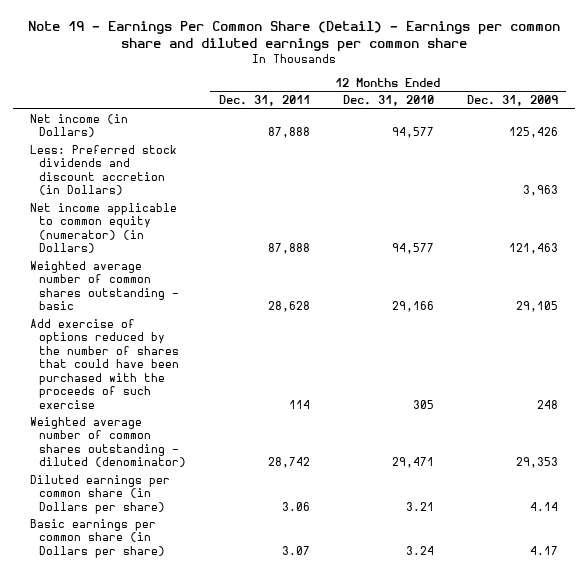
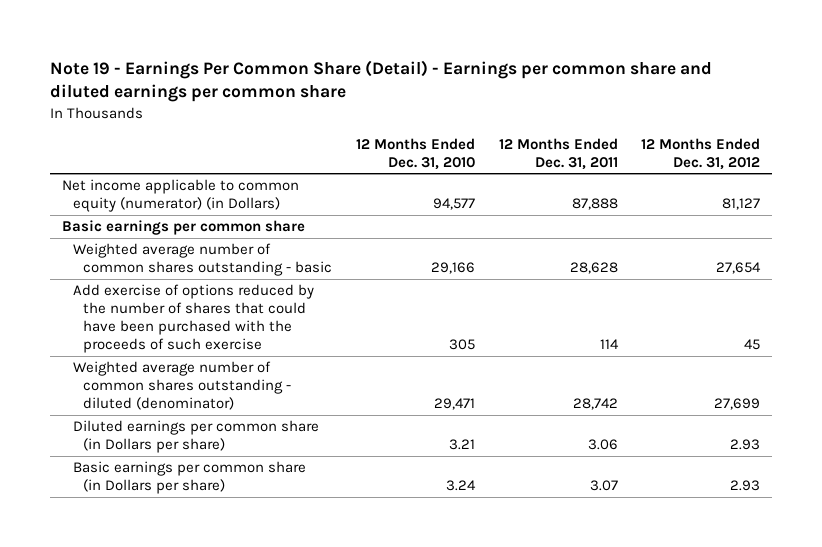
- | 12 Months Ended Dec. 31, 2011 | 12 Months Ended Dec. 31, 2010 | 12 Months Ended Dec. 31, 2009
+ | 12 Months Ended Dec. 31, 2010 | 12 Months Ended Dec. 31, 2011 | 12 Months Ended Dec. 31, 2012
- Net income (in Dollars) | 87,888 | 94,577 | 125,426
- Less: Preferred stock dividends and discount accretion (in Dollars) | | | 3,963
+ Basic earnings per common share

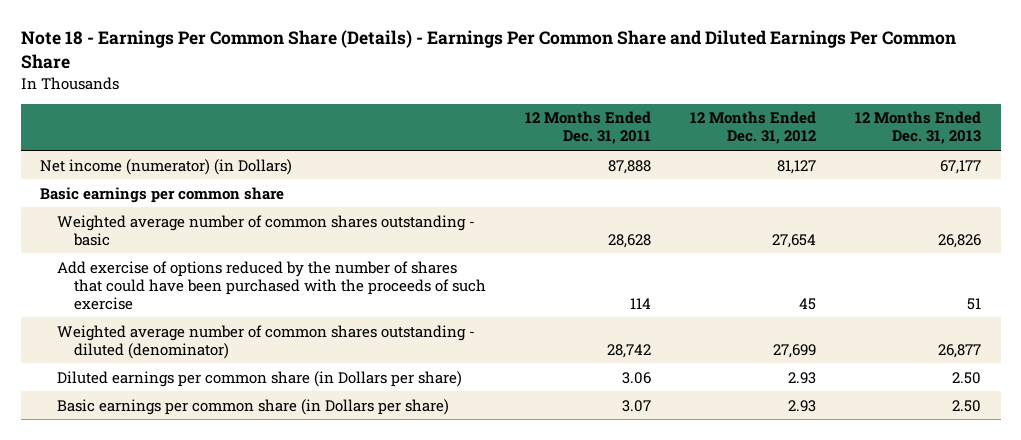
- Note 19 - Earnings Per Common Share (Detail) - Earnings per common share and diluted earnings per common share
+ Note 18 - Earnings Per Common Share (Details) - Earnings Per Common Share and Diluted Earnings Per Common Share
- | 12 Months Ended Dec. 31, 2010 | 12 Months Ended Dec. 31, 2011 | 12 Months Ended Dec. 31, 2012
+ | 12 Months Ended Dec. 31, 2011 | 12 Months Ended Dec. 31, 2012 | 12 Months Ended Dec. 31, 2013
- Net income applicable to common equity (numerator) (in Dollars) | 94,577 | 87,888 | 81,127
+ Net income (numerator) (in Dollars) | 87,888 | 81,127 | 67,177

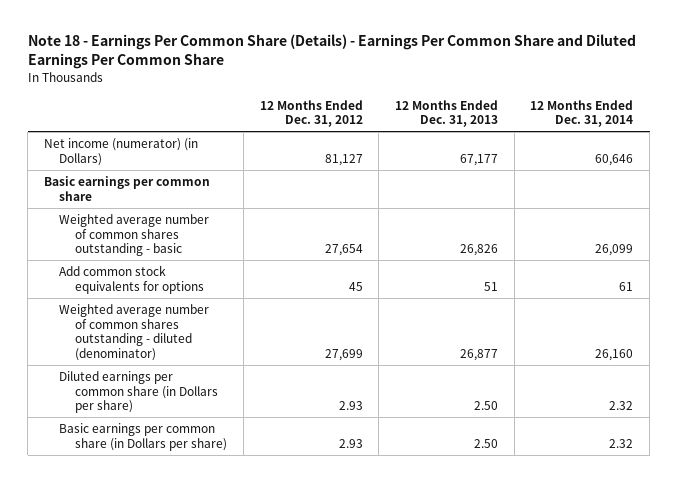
- | 12 Months Ended Dec. 31, 2011 | 12 Months Ended Dec. 31, 2012 | 12 Months Ended Dec. 31, 2013
+ | 12 Months Ended Dec. 31, 2012 | 12 Months Ended Dec. 31, 2013 | 12 Months Ended Dec. 31, 2014
- Add exercise of options reduced by the number of shares that could have been purchased with the proceeds of such exercise | 114 | 45 | 51
+ Add common stock equivalents for options | 45 | 51 | 61

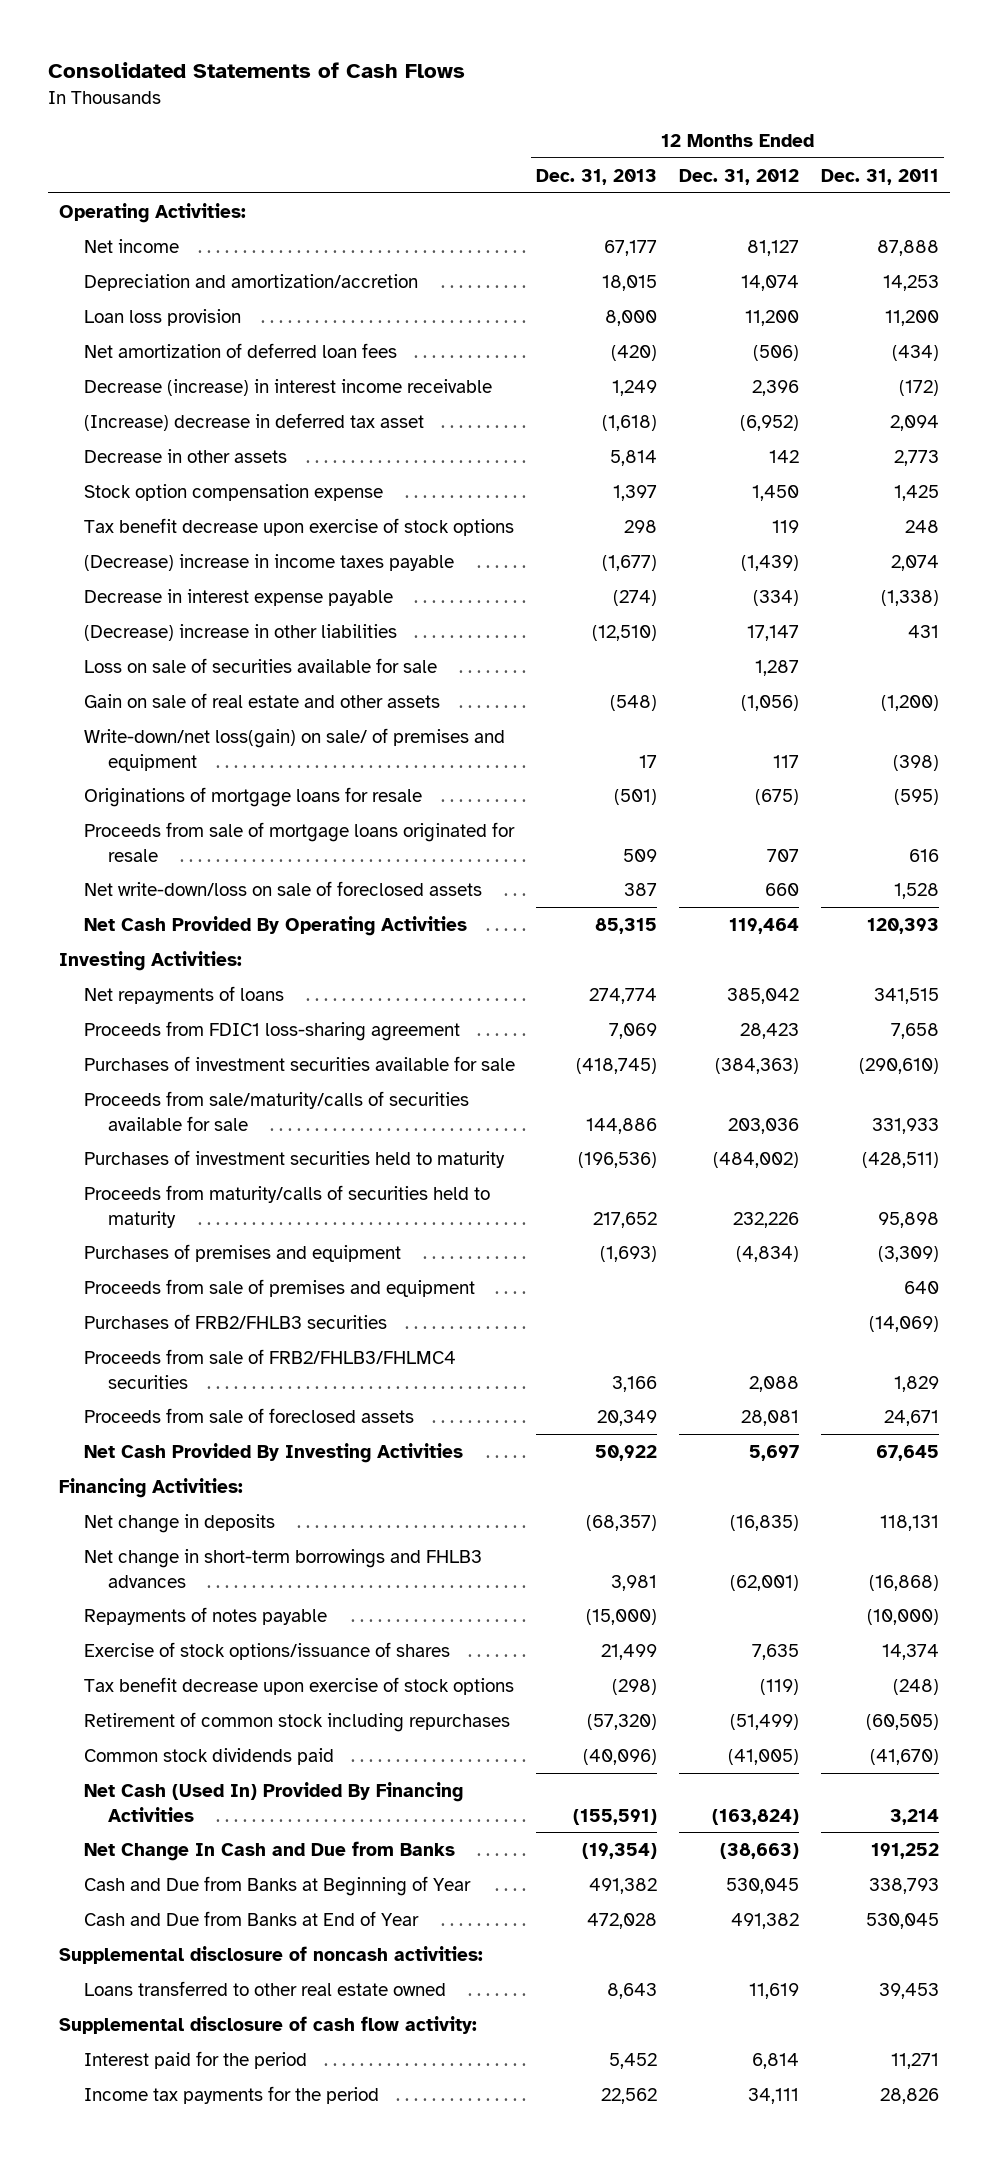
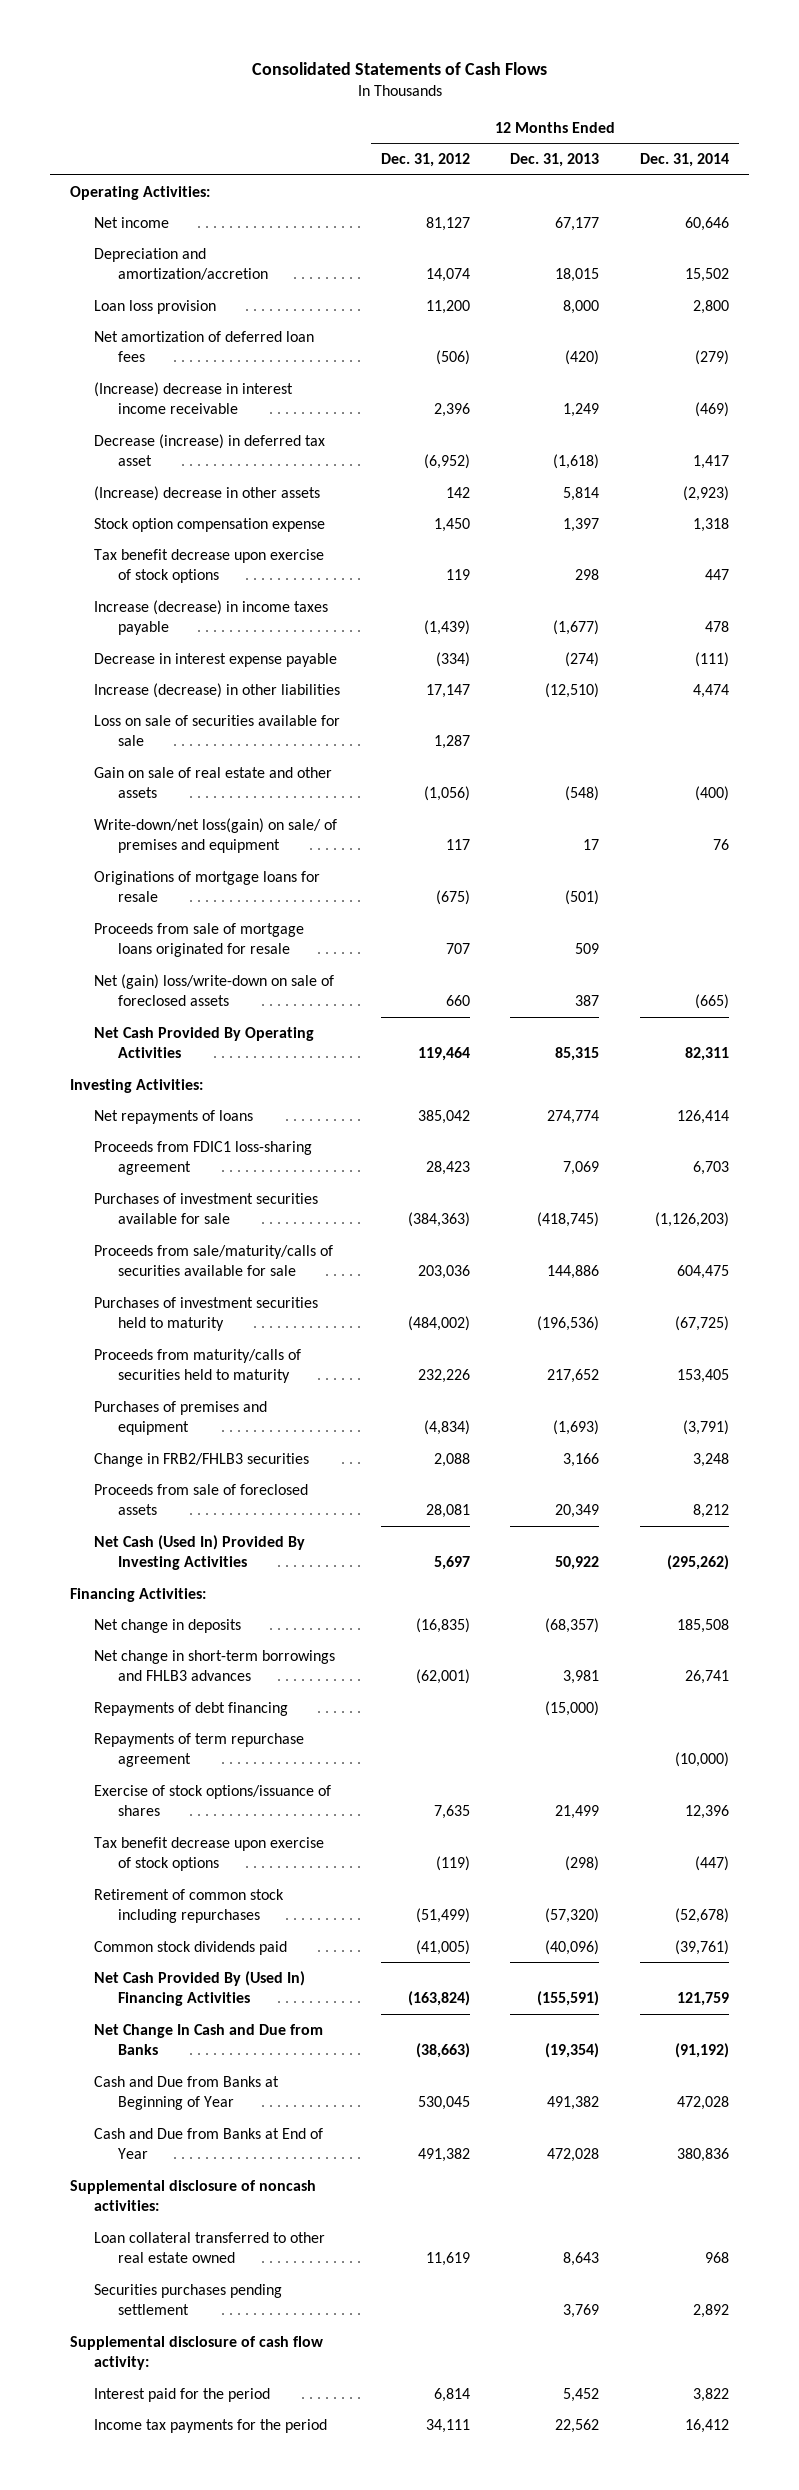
- | 12 Months Ended Dec. 31, 2013 | 12 Months Ended Dec. 31, 2012 | 12 Months Ended Dec. 31, 2011
+ | 12 Months Ended Dec. 31, 2012 | 12 Months Ended Dec. 31, 2013 | 12 Months Ended Dec. 31, 2014
- Decrease (increase) in interest income receivable | 1,249 | 2,396 | (172)
- (Increase) decrease in deferred tax asset | (1,618) | (6,952) | 2,094
- Decrease in other assets | 5,814 | 142 | 2,773
+ (Increase) decrease in interest income receivable | 2,396 | 1,249 | (469)
+ Decrease (increase) in deferred tax asset | (6,952) | (1,618) | 1,417
+ (Increase) decrease in other assets | 142 | 5,814 | (2,923)
- (Decrease) increase in income taxes payable | (1,677) | (1,439) | 2,074
+ Increase (decrease) in income taxes payable | (1,439) | (1,677) | 478
- (Decrease) increase in other liabilities | (12,510) | 17,147 | 431
+ Increase (decrease) in other liabilities | 17,147 | (12,510) | 4,474
- Net write-down/loss on sale of foreclosed assets | 387 | 660 | 1,528
+ Net (gain) loss/write-down on sale of foreclosed assets | 660 | 387 | (665)
- Proceeds from sale of premises and equipment | | | 640
- Purchases of FRB2/FHLB3 securities | | | (14,069)
- Proceeds from sale of FRB2/FHLB3/FHLMC4 securities | 3,166 | 2,088 | 1,829
+ Change in FRB2/FHLB3 securities | 2,088 | 3,166 | 3,248
- Net Cash Provided By Investing Activities | 50,922 | 5,697 | 67,645
+ Net Cash (Used In) Provided By Investing Activities | 5,697 | 50,922 | (295,262)
- Repayments of notes payable | (15,000) | | (10,000)
+ Repayments of debt financing | | (15,000) |
+ Repayments of term repurchase agreement | | | (10,000)
- Net Cash (Used In) Provided By Financing Activities | (155,591) | (163,824) | 3,214
+ Net Cash Provided By (Used In) Financing Activities | (163,824) | (155,591) | 121,759
- Loans transferred to other real estate owned | 8,643 | 11,619 | 39,453
+ Loan collateral transferred to other real estate owned | 11,619 | 8,643 | 968
+ Securities purchases pending settlement | | 3,769 | 2,892

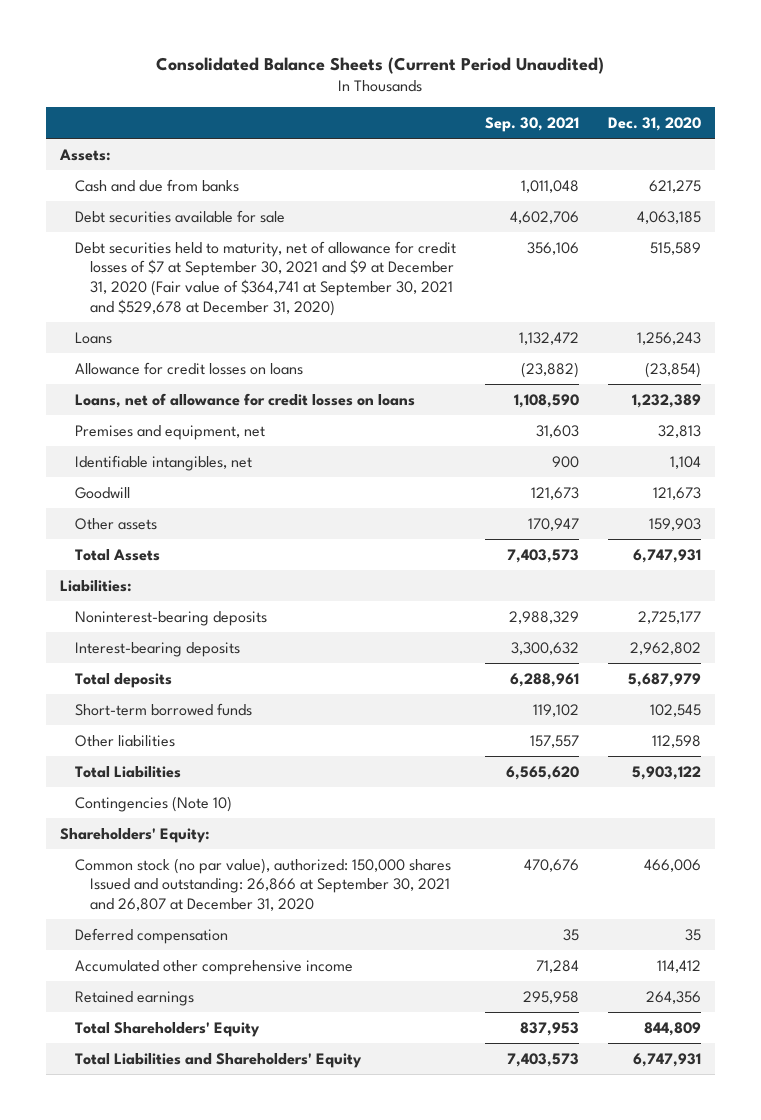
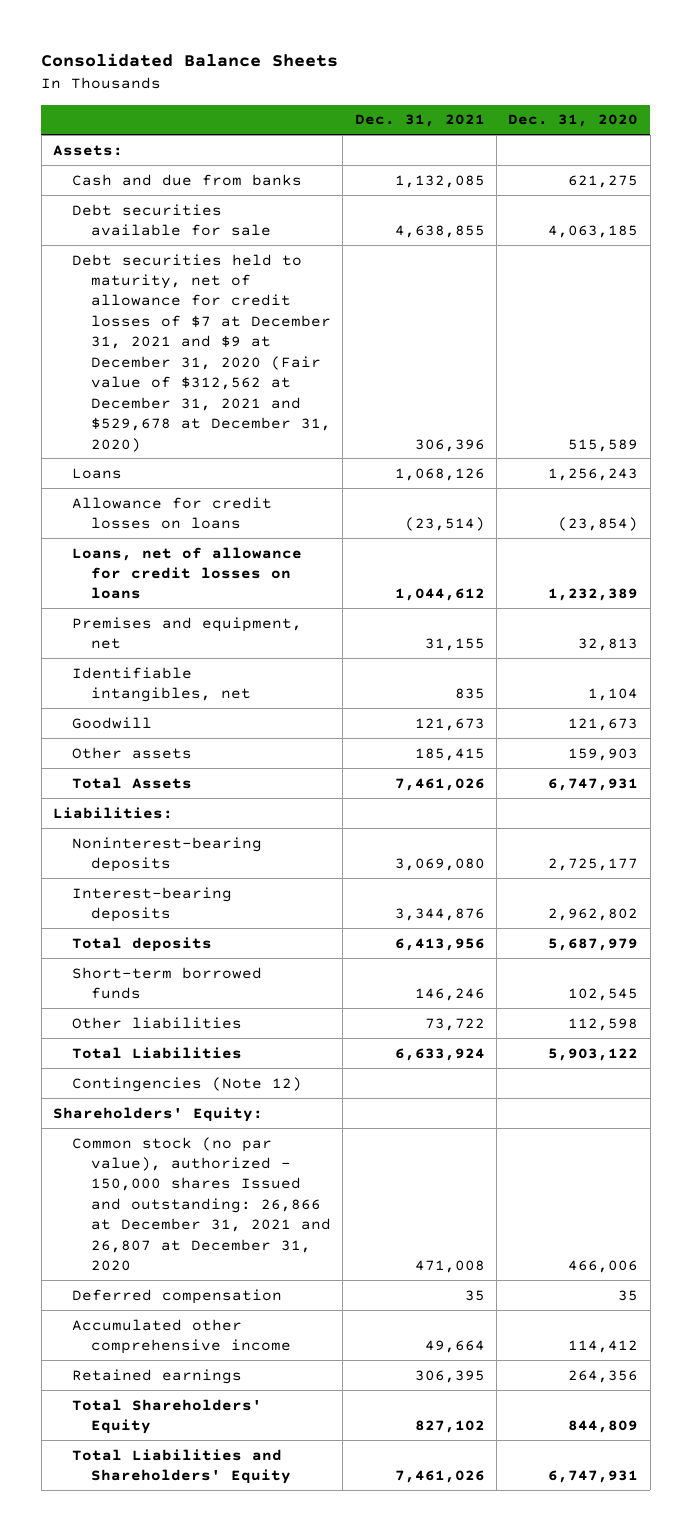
- Consolidated Balance Sheets (Current Period Unaudited)
+ Consolidated Balance Sheets
- | Sep. 30, 2021 | Dec. 31, 2020
+ | Dec. 31, 2021 | Dec. 31, 2020
- Debt securities held to maturity, net of allowance for credit losses of $7 at September 30, 2021 and $9 at December 31, 2020 (Fair value of $364,741 at September 30, 2021 and $529,678 at December 31, 2020) | 356,106 | 515,589
+ Debt securities held to maturity, net of allowance for credit losses of $7 at December 31, 2021 and $9 at December 31, 2020 (Fair value of $312,562 at December 31, 2021 and $529,678 at December 31, 2020) | 306,396 | 515,589
- Contingencies (Note 10)
+ Contingencies (Note 12)
- Common stock (no par value), authorized: 150,000 shares Issued and outstanding: 26,866 at September 30, 2021 and 26,807 at December 31, 2020 | 470,676 | 466,006
+ Common stock (no par value), authorized - 150,000 shares Issued and outstanding: 26,866 at December 31, 2021 and 26,807 at December 31, 2020 | 471,008 | 466,006

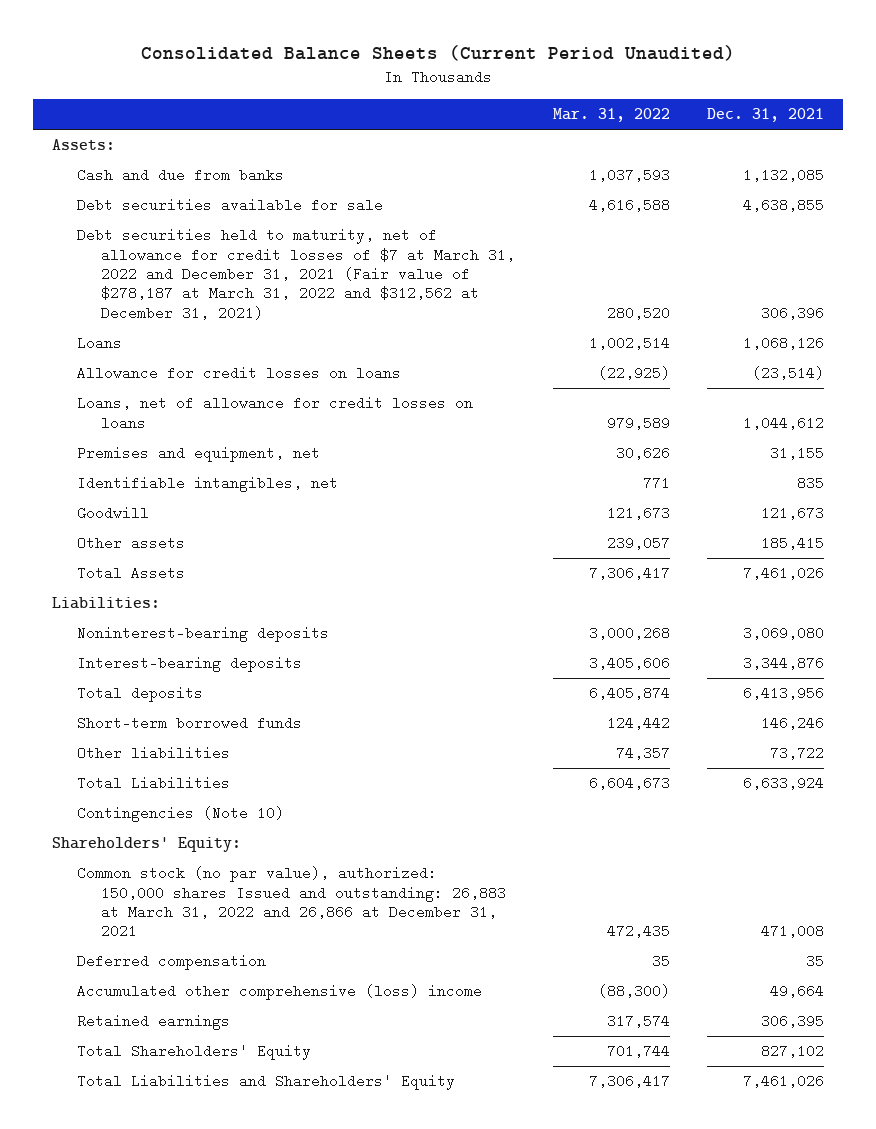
- Consolidated Balance Sheets
+ Consolidated Balance Sheets (Current Period Unaudited)
- | Dec. 31, 2021 | Dec. 31, 2020
+ | Mar. 31, 2022 | Dec. 31, 2021
- Debt securities held to maturity, net of allowance for credit losses of $7 at December 31, 2021 and $9 at December 31, 2020 (Fair value of $312,562 at December 31, 2021 and $529,678 at December 31, 2020) | 306,396 | 515,589
+ Debt securities held to maturity, net of allowance for credit losses of $7 at March 31, 2022 and December 31, 2021 (Fair value of $278,187 at March 31, 2022 and $312,562 at December 31, 2021) | 280,520 | 306,396
- Contingencies (Note 12)
+ Contingencies (Note 10)
- Common stock (no par value), authorized - 150,000 shares Issued and outstanding: 26,866 at December 31, 2021 and 26,807 at December 31, 2020 | 471,008 | 466,006
+ Common stock (no par value), authorized: 150,000 shares Issued and outstanding: 26,883 at March 31, 2022 and 26,866 at December 31, 2021 | 472,435 | 471,008
- Accumulated other comprehensive income | 49,664 | 114,412
+ Accumulated other comprehensive (loss) income | (88,300) | 49,664

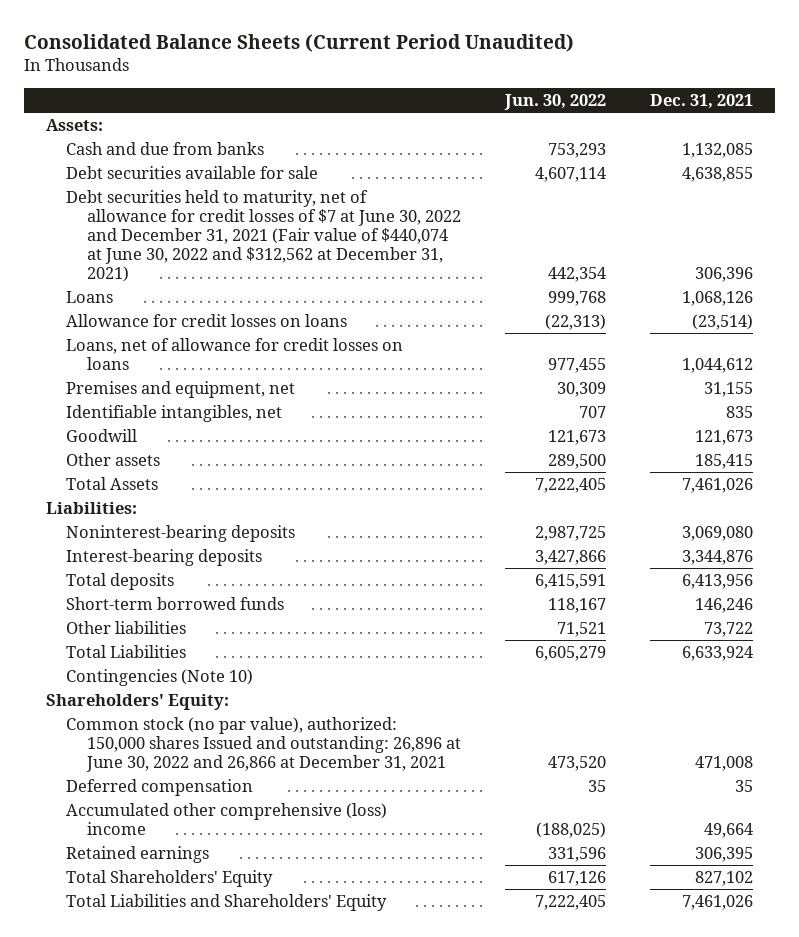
- | Mar. 31, 2022 | Dec. 31, 2021
+ | Jun. 30, 2022 | Dec. 31, 2021
- Debt securities held to maturity, net of allowance for credit losses of $7 at March 31, 2022 and December 31, 2021 (Fair value of $278,187 at March 31, 2022 and $312,562 at December 31, 2021) | 280,520 | 306,396
+ Debt securities held to maturity, net of allowance for credit losses of $7 at June 30, 2022 and December 31, 2021 (Fair value of $440,074 at June 30, 2022 and $312,562 at December 31, 2021) | 442,354 | 306,396
- Common stock (no par value), authorized: 150,000 shares Issued and outstanding: 26,883 at March 31, 2022 and 26,866 at December 31, 2021 | 472,435 | 471,008
+ Common stock (no par value), authorized: 150,000 shares Issued and outstanding: 26,896 at June 30, 2022 and 26,866 at December 31, 2021 | 473,520 | 471,008

